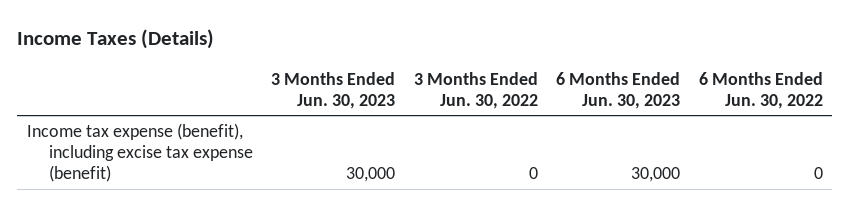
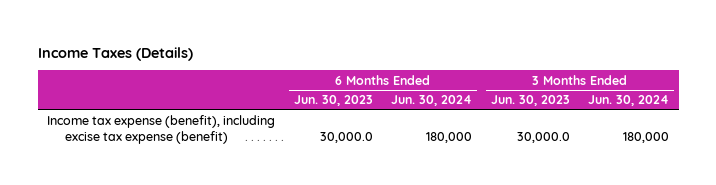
- | 3 Months Ended Jun. 30, 2023 | 3 Months Ended Jun. 30, 2022 | 6 Months Ended Jun. 30, 2023 | 6 Months Ended Jun. 30, 2022
+ | 6 Months Ended Jun. 30, 2023 | 6 Months Ended Jun. 30, 2024 | 3 Months Ended Jun. 30, 2023 | 3 Months Ended Jun. 30, 2024
- Income tax expense (benefit), including excise tax expense (benefit) | 30,000 | 0 | 30,000 | 0
+ Income tax expense (benefit), including excise tax expense (benefit) | 30,000.0 | 180,000 | 30,000.0 | 180,000

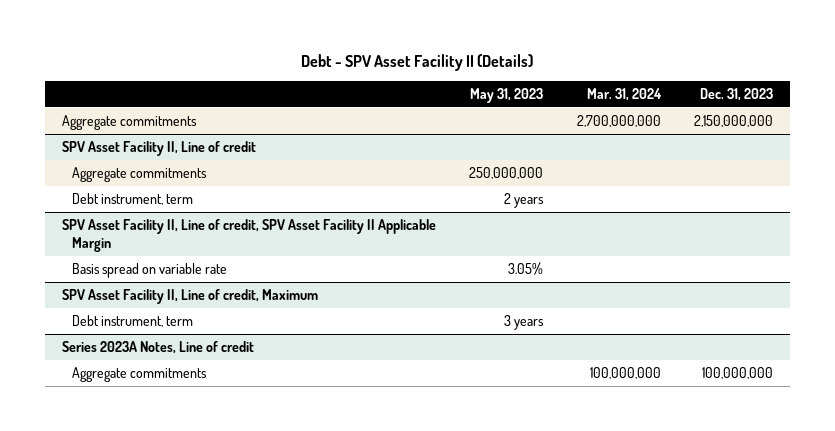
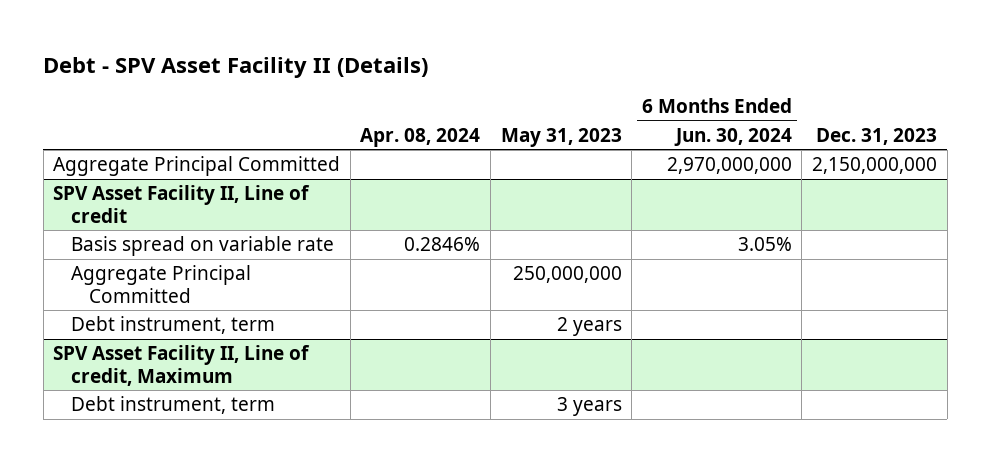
- | May 31, 2023 | Mar. 31, 2024 | Dec. 31, 2023
+ | Apr. 08, 2024 | May 31, 2023 | 6 Months Ended Jun. 30, 2024 | Dec. 31, 2023
- Aggregate commitments | | 2,700,000,000 | 2,150,000,000
+ Aggregate Principal Committed | | | 2,970,000,000 | 2,150,000,000
@ SPV Asset Facility II, Line of credit
- Aggregate commitments | 250,000,000 | |
+ Basis spread on variable rate | 0.2846% | | 3.05% |
+ Aggregate Principal Committed | | 250,000,000 | |
- SPV Asset Facility II, Line of credit, SPV Asset Facility II Applicable Margin
- Basis spread on variable rate | 3.05% | |
- Series 2023A Notes, Line of credit
- Aggregate commitments | | 100,000,000 | 100,000,000

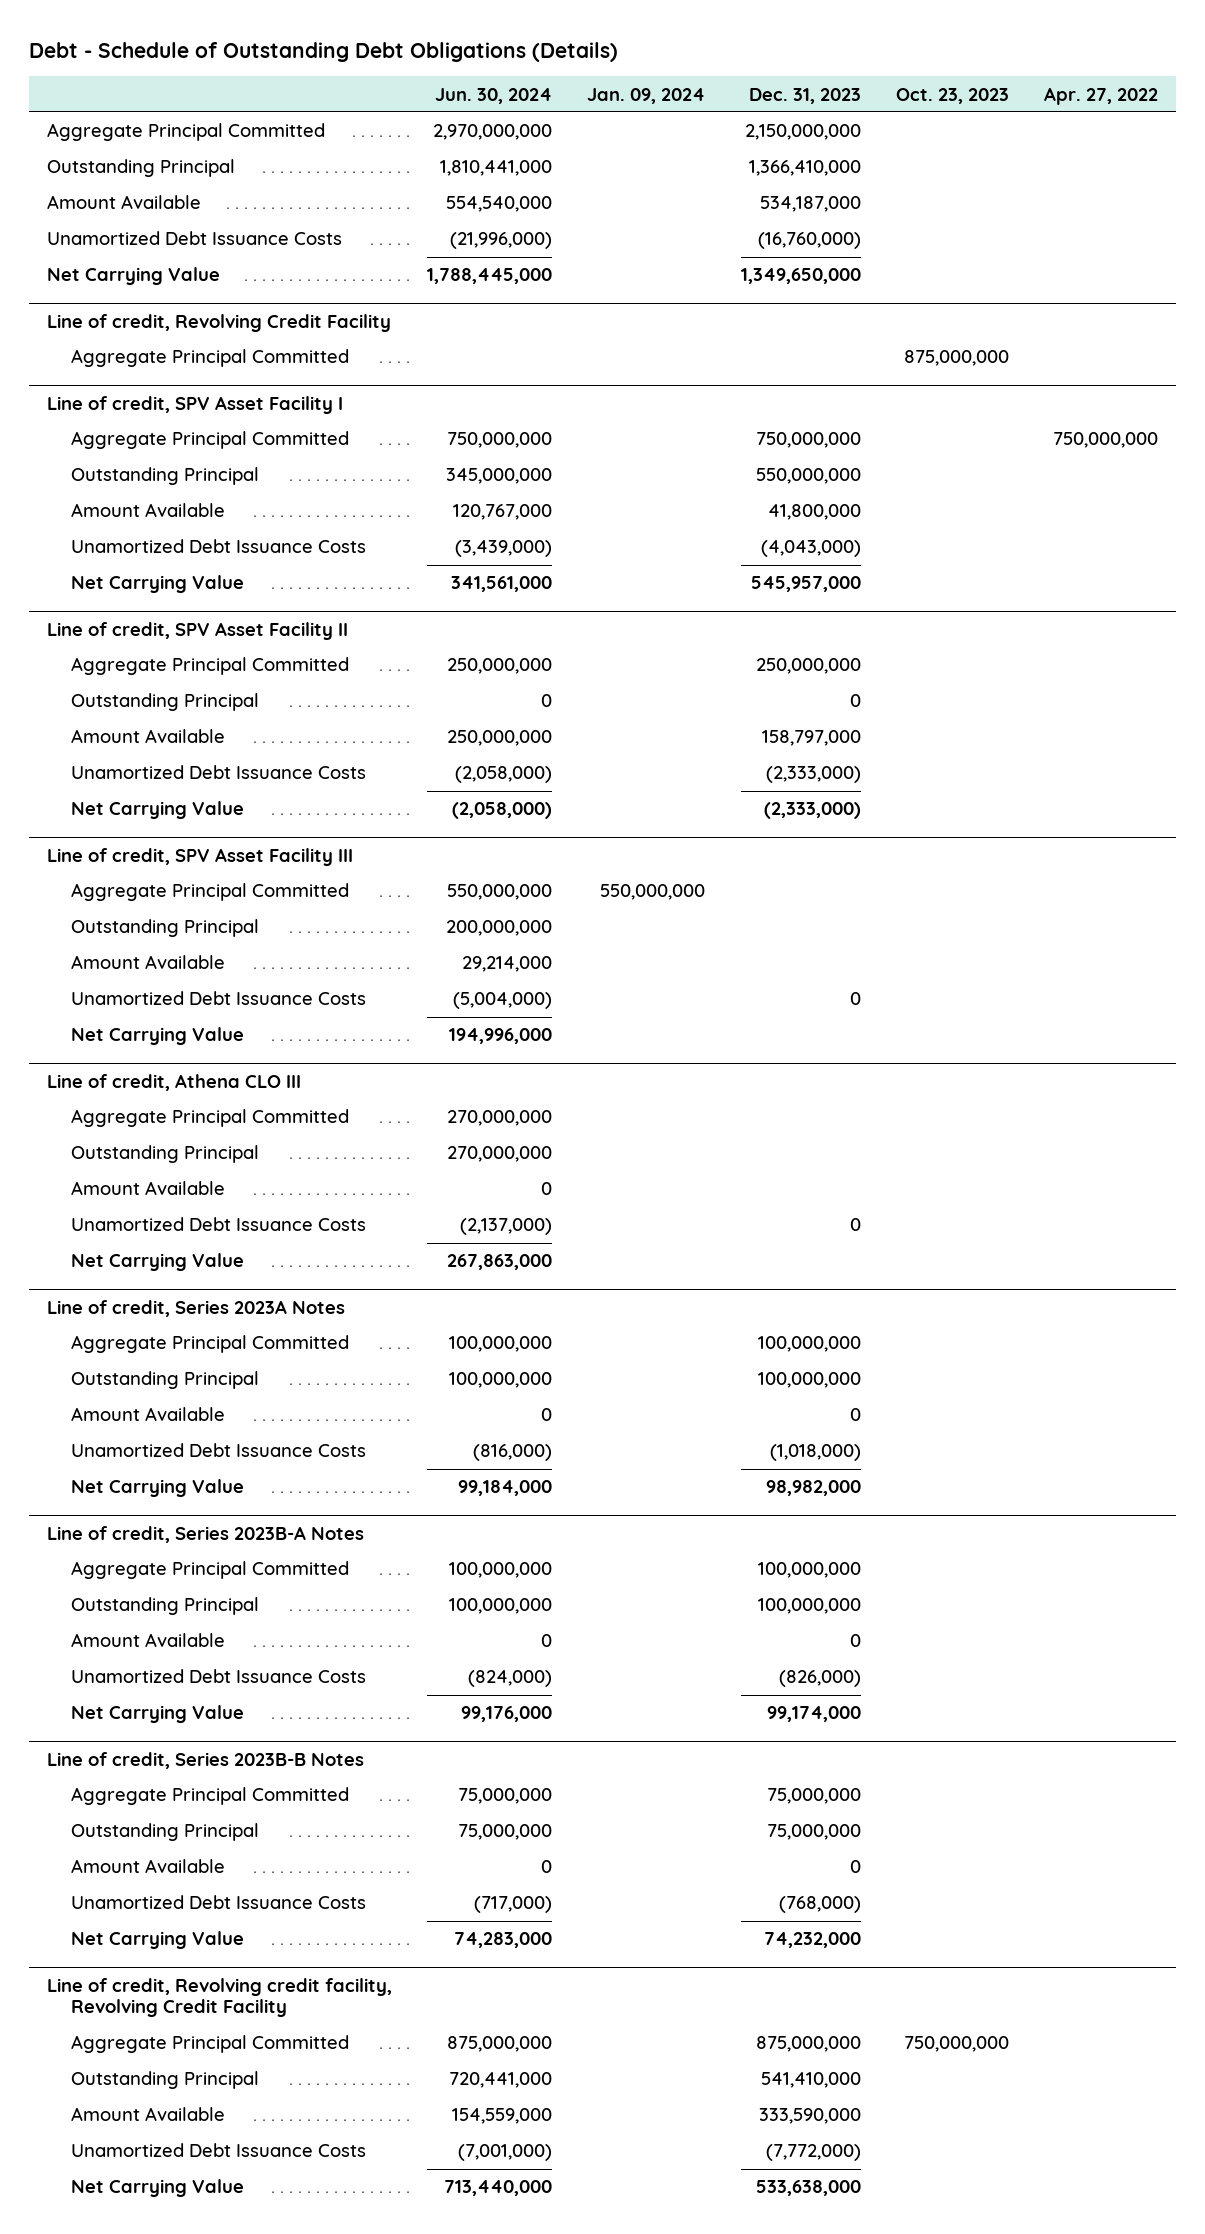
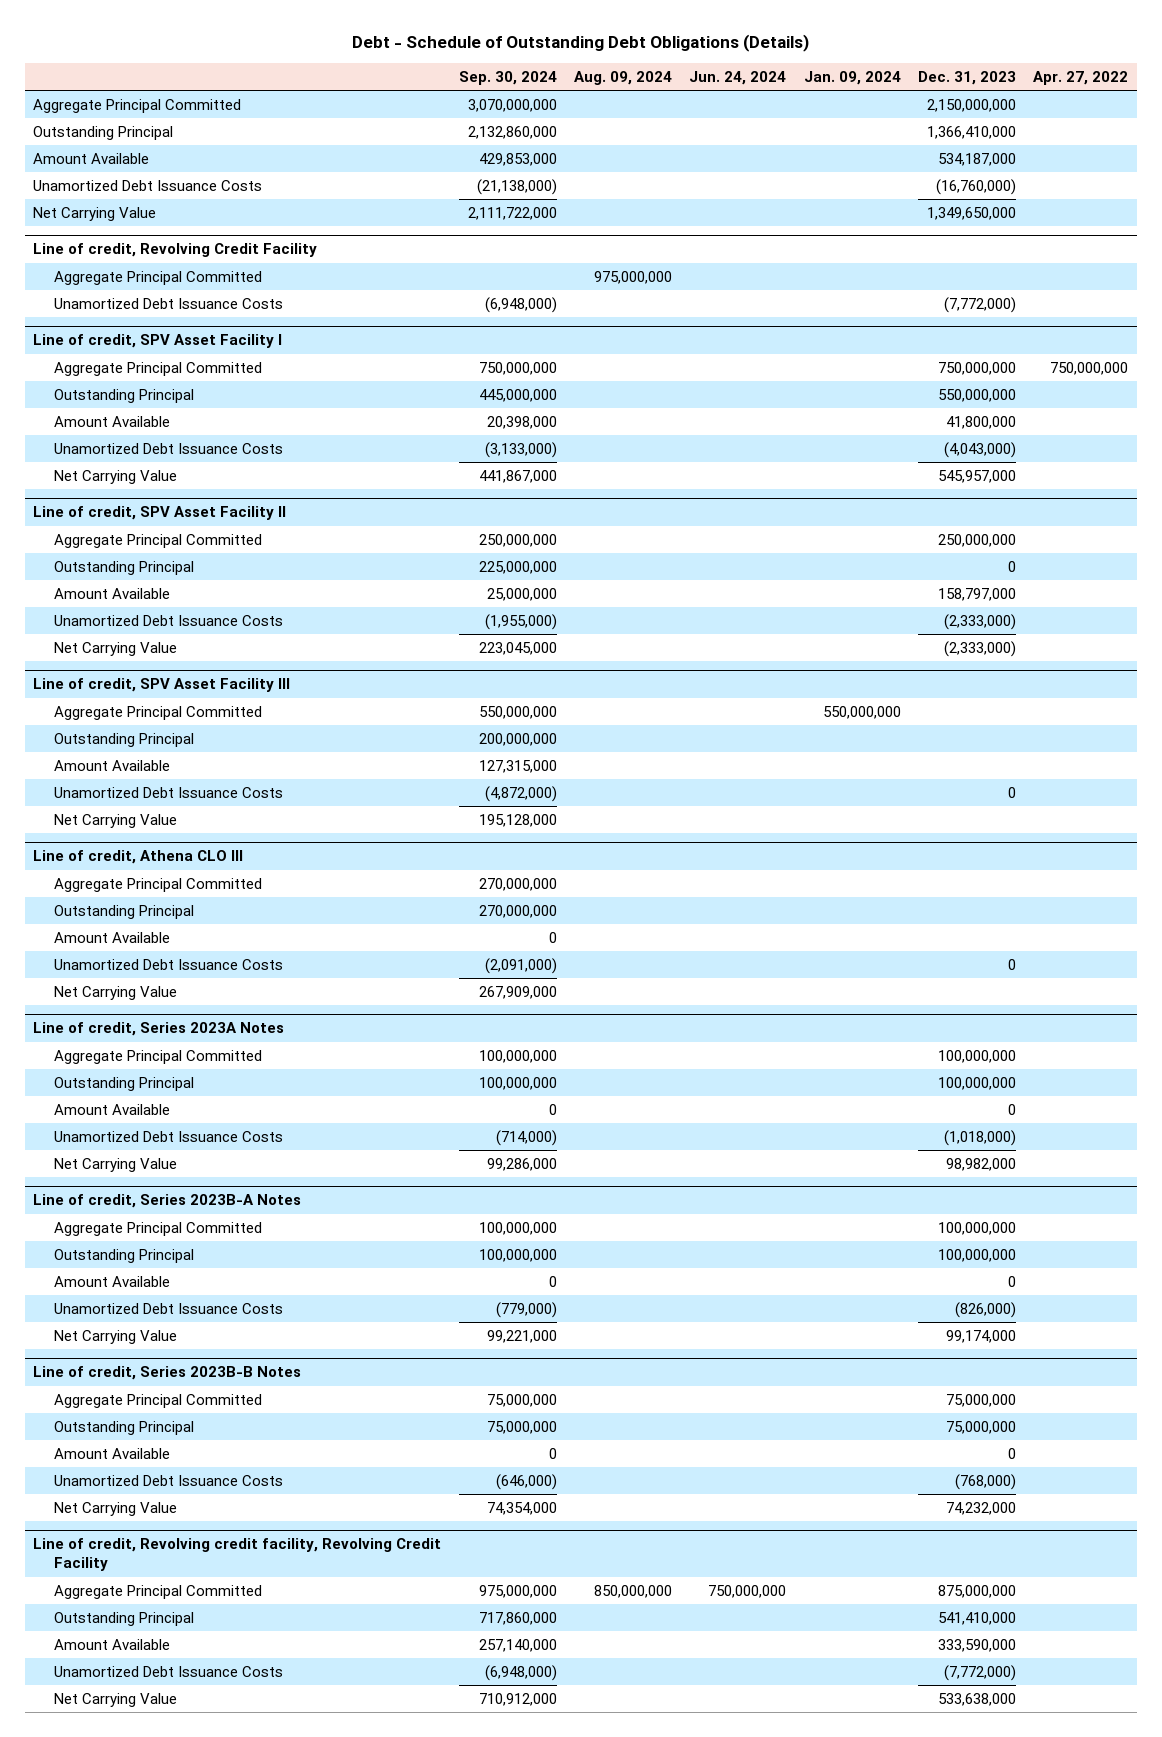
- | Jun. 30, 2024 | Jan. 09, 2024 | Dec. 31, 2023 | Oct. 23, 2023 | Apr. 27, 2022
+ | Sep. 30, 2024 | Aug. 09, 2024 | Jun. 24, 2024 | Jan. 09, 2024 | Dec. 31, 2023 | Apr. 27, 2022
@ Line of credit, Revolving Credit Facility
+ Unamortized Debt Issuance Costs | (6,948,000) | | | | (7,772,000) |

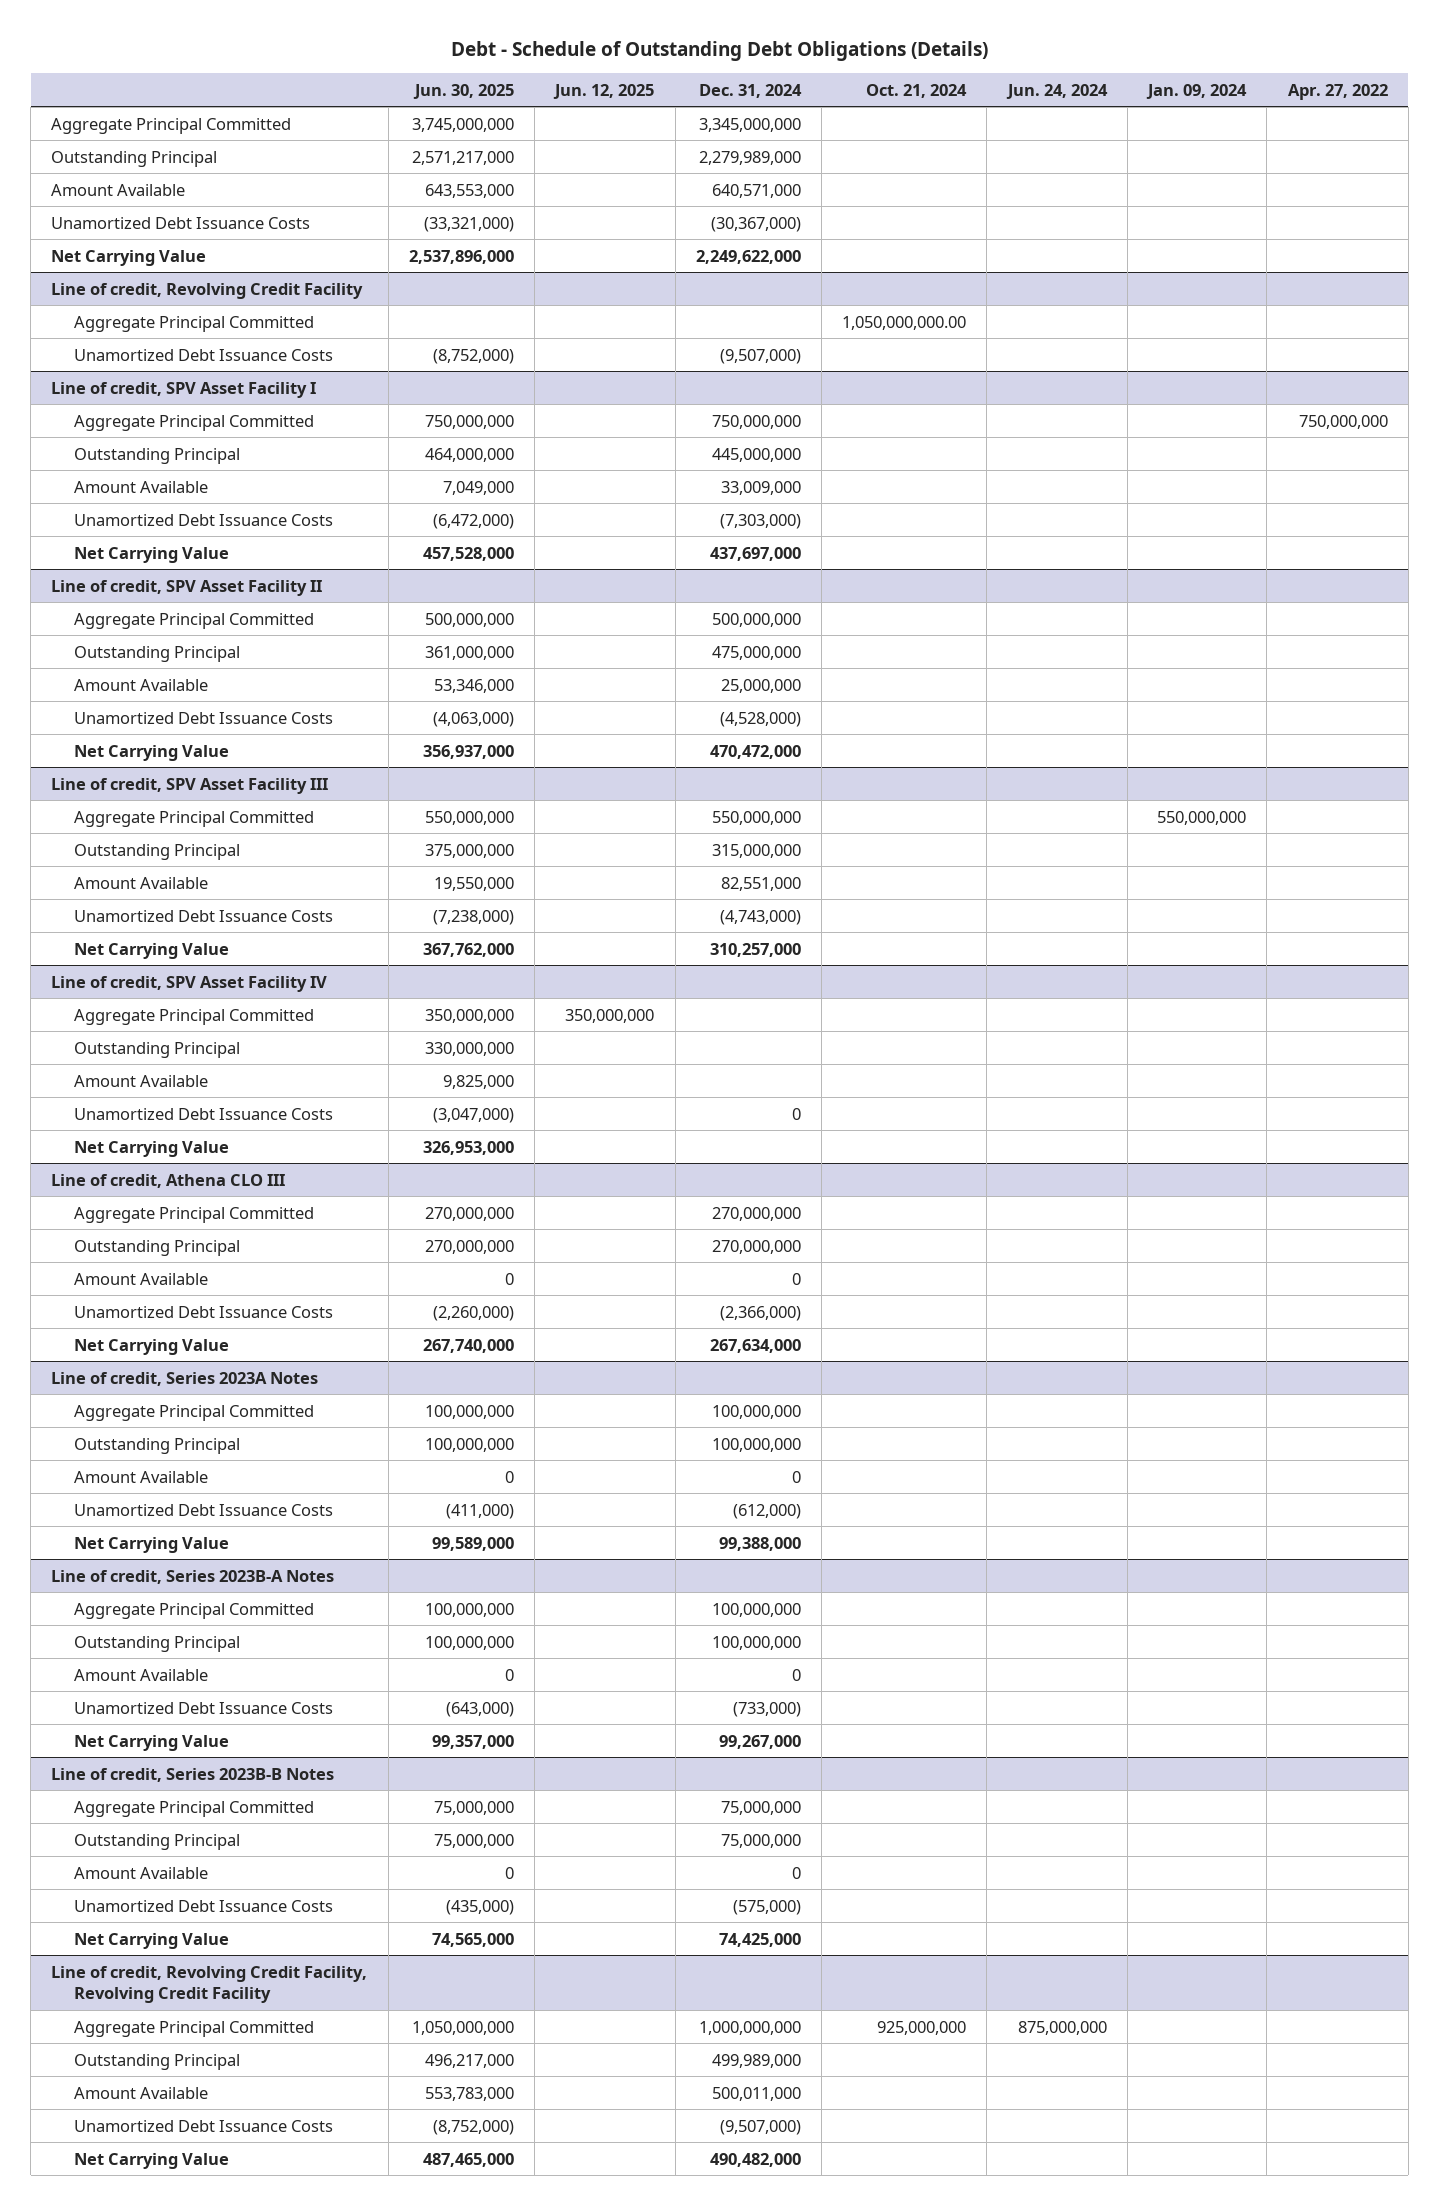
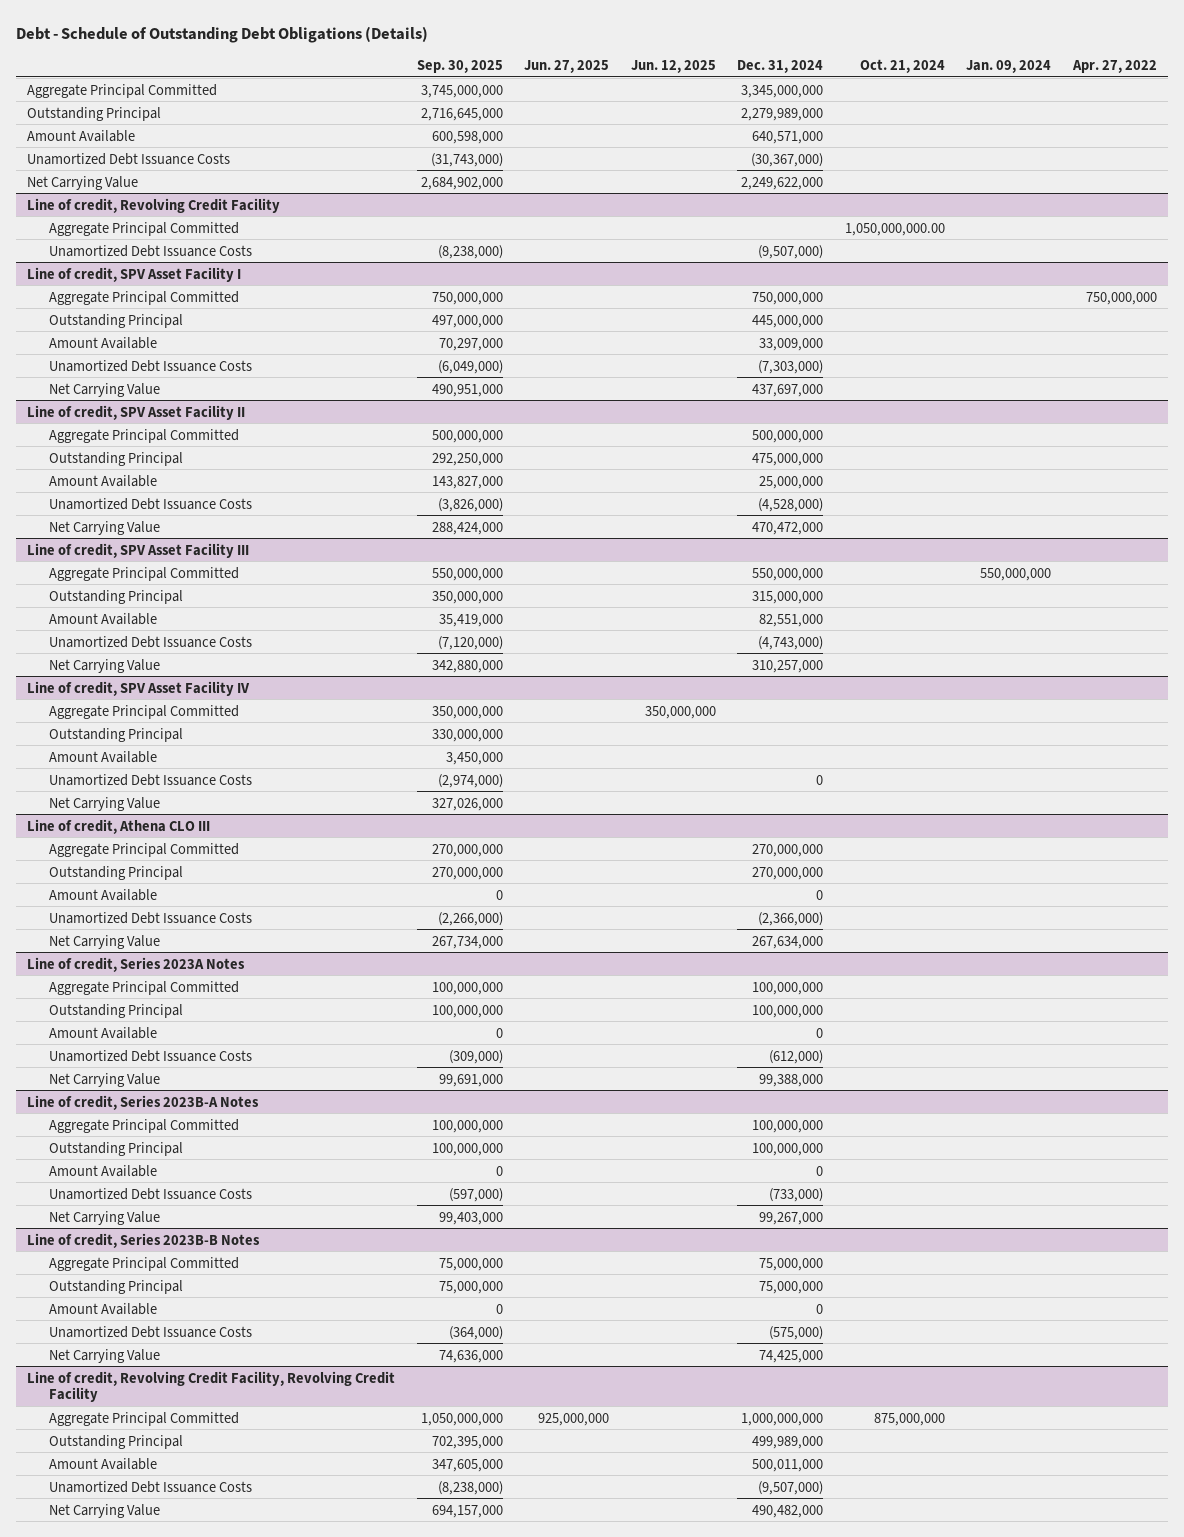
- | Jun. 30, 2025 | Jun. 12, 2025 | Dec. 31, 2024 | Oct. 21, 2024 | Jun. 24, 2024 | Jan. 09, 2024 | Apr. 27, 2022
+ | Sep. 30, 2025 | Jun. 27, 2025 | Jun. 12, 2025 | Dec. 31, 2024 | Oct. 21, 2024 | Jan. 09, 2024 | Apr. 27, 2022
@ Line of credit, Revolving Credit Facility, Revolving Credit Facility
- Aggregate Principal Committed | 1,050,000,000 | | 1,000,000,000 | 925,000,000 | 875,000,000 | |
+ Aggregate Principal Committed | 1,050,000,000 | 925,000,000 | | 1,000,000,000 | 875,000,000 | |

